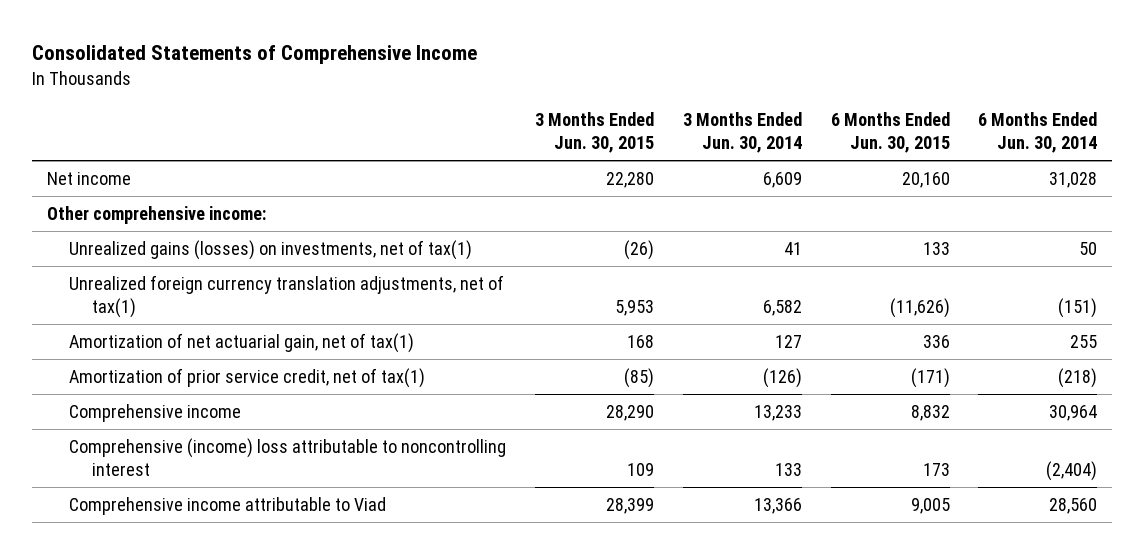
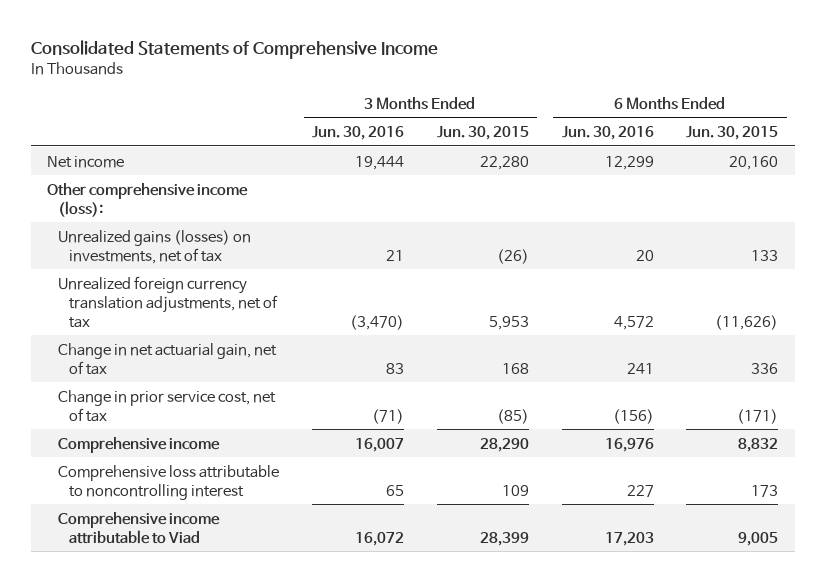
- | 3 Months Ended Jun. 30, 2015 | 3 Months Ended Jun. 30, 2014 | 6 Months Ended Jun. 30, 2015 | 6 Months Ended Jun. 30, 2014
+ | 3 Months Ended Jun. 30, 2016 | 3 Months Ended Jun. 30, 2015 | 6 Months Ended Jun. 30, 2016 | 6 Months Ended Jun. 30, 2015
- Other comprehensive income:
- Unrealized gains (losses) on investments, net of tax(1) | (26) | 41 | 133 | 50
- Unrealized foreign currency translation adjustments, net of tax(1) | 5,953 | 6,582 | (11,626) | (151)
- Amortization of net actuarial gain, net of tax(1) | 168 | 127 | 336 | 255
- Amortization of prior service credit, net of tax(1) | (85) | (126) | (171) | (218)
+ Other comprehensive income (loss):
+ Unrealized gains (losses) on investments, net of tax | 21 | (26) | 20 | 133
+ Unrealized foreign currency translation adjustments, net of tax | (3,470) | 5,953 | 4,572 | (11,626)
+ Change in net actuarial gain, net of tax | 83 | 168 | 241 | 336
+ Change in prior service cost, net of tax | (71) | (85) | (156) | (171)
- Comprehensive (income) loss attributable to noncontrolling interest | 109 | 133 | 173 | (2,404)
+ Comprehensive loss attributable to noncontrolling interest | 65 | 109 | 227 | 173

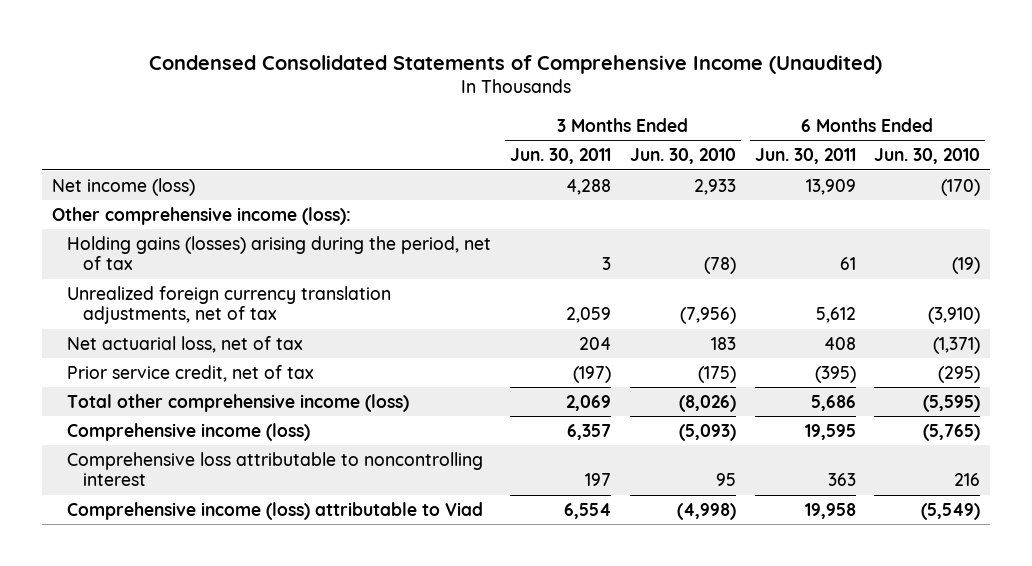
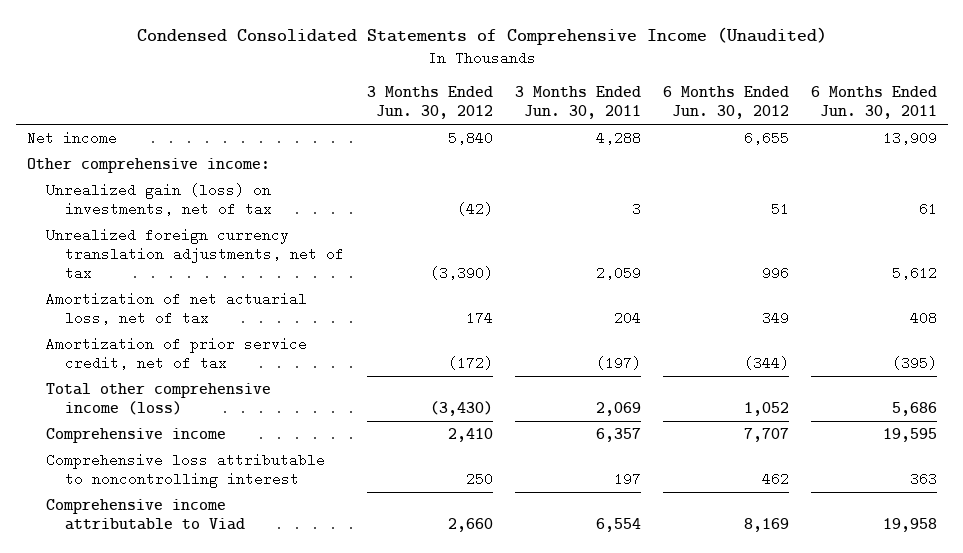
- | 3 Months Ended Jun. 30, 2011 | 3 Months Ended Jun. 30, 2010 | 6 Months Ended Jun. 30, 2011 | 6 Months Ended Jun. 30, 2010
+ | 3 Months Ended Jun. 30, 2012 | 3 Months Ended Jun. 30, 2011 | 6 Months Ended Jun. 30, 2012 | 6 Months Ended Jun. 30, 2011
- Net income (loss) | 4,288 | 2,933 | 13,909 | (170)
- Other comprehensive income (loss):
- Holding gains (losses) arising during the period, net of tax | 3 | (78) | 61 | (19)
+ Net income | 5,840 | 4,288 | 6,655 | 13,909
+ Other comprehensive income:
+ Unrealized gain (loss) on investments, net of tax | (42) | 3 | 51 | 61
- Net actuarial loss, net of tax | 204 | 183 | 408 | (1,371)
- Prior service credit, net of tax | (197) | (175) | (395) | (295)
+ Amortization of net actuarial loss, net of tax | 174 | 204 | 349 | 408
+ Amortization of prior service credit, net of tax | (172) | (197) | (344) | (395)
- Comprehensive income (loss) | 6,357 | (5,093) | 19,595 | (5,765)
+ Comprehensive income | 2,410 | 6,357 | 7,707 | 19,595
- Comprehensive income (loss) attributable to Viad | 6,554 | (4,998) | 19,958 | (5,549)
+ Comprehensive income attributable to Viad | 2,660 | 6,554 | 8,169 | 19,958

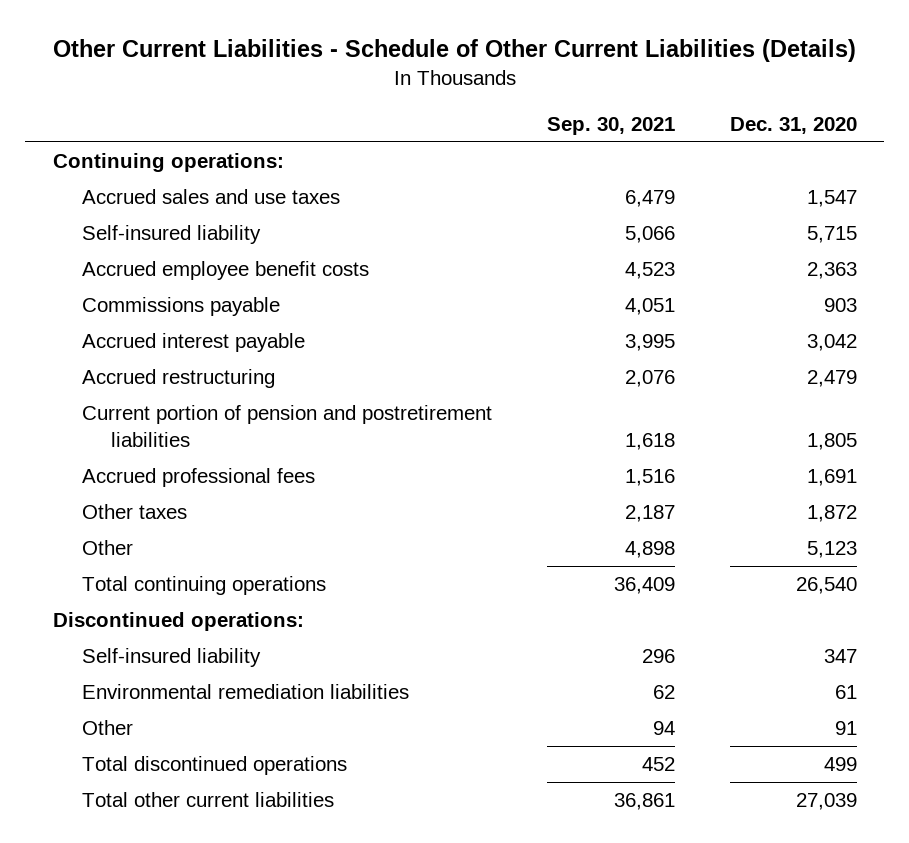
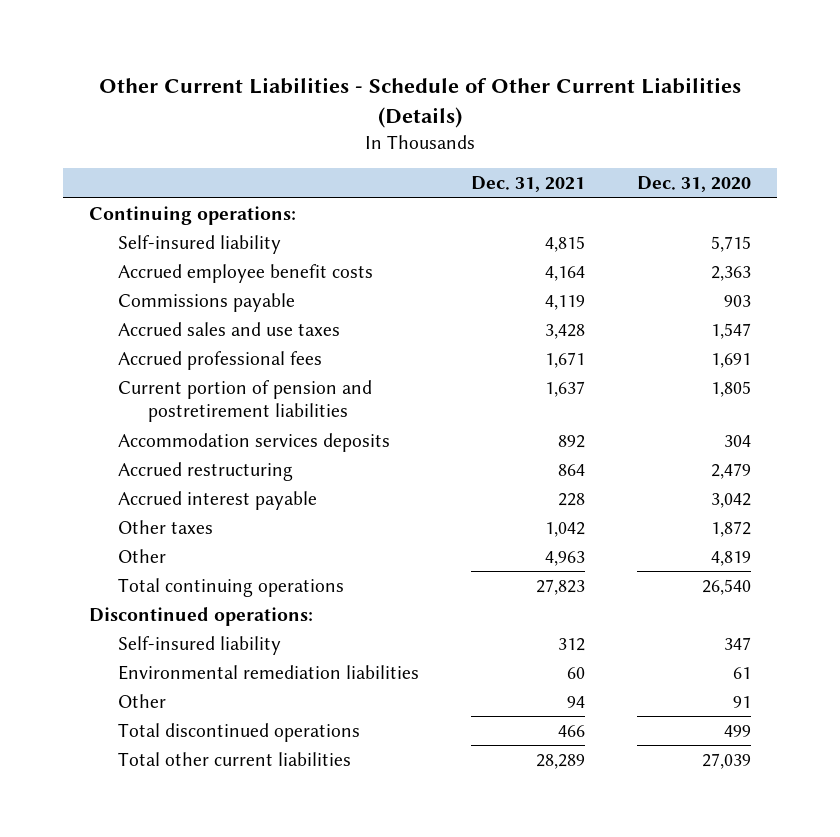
- | Sep. 30, 2021 | Dec. 31, 2020
+ | Dec. 31, 2021 | Dec. 31, 2020
moved down: Accrued sales and use taxes | 3,428 | 1,547
moved down: Current portion of pension and postretirement liabilities | 1,637 | 1,805
+ Accommodation services deposits | 892 | 304
moved down: Accrued restructuring | 864 | 2,479
moved down: Accrued interest payable | 228 | 3,042
- Other | 4,898 | 5,123
+ Other | 4,963 | 4,819

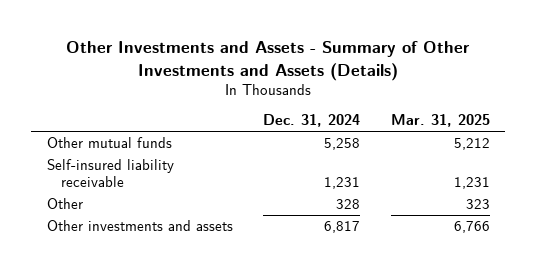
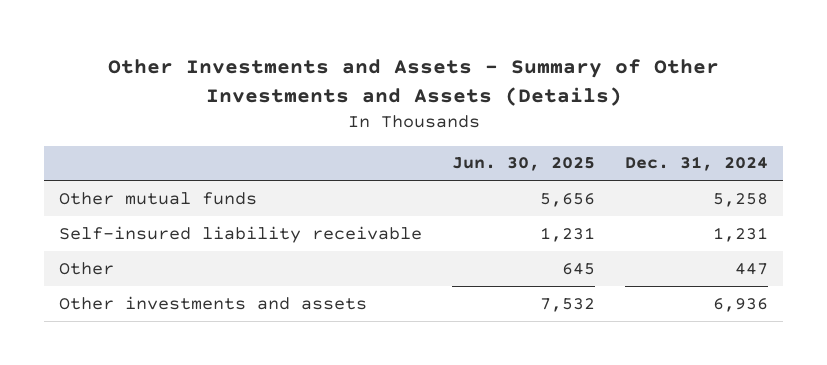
- | Dec. 31, 2024 | Mar. 31, 2025
+ | Jun. 30, 2025 | Dec. 31, 2024
- Other | 328 | 323
- Other investments and assets | 6,817 | 6,766
+ Other | 645 | 447
+ Other investments and assets | 7,532 | 6,936

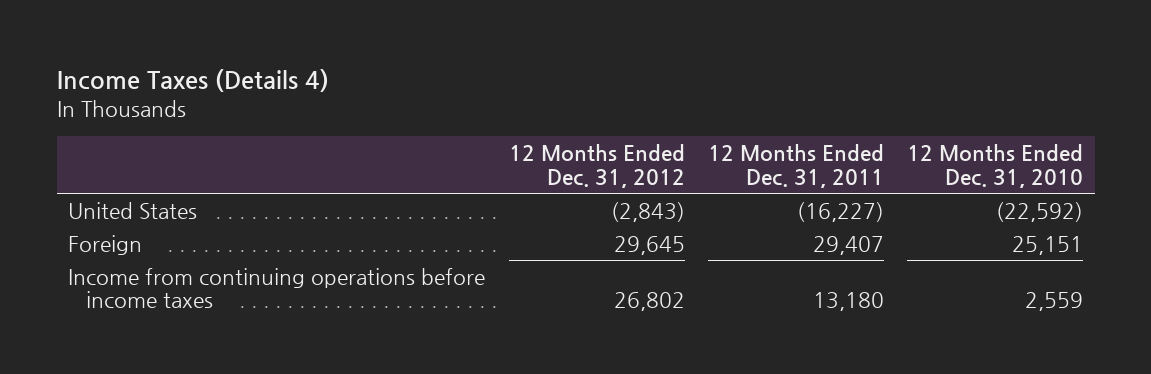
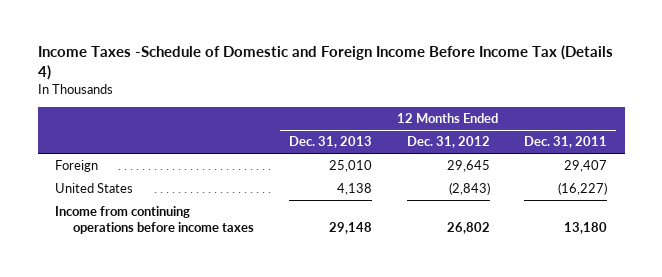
- Income Taxes (Details 4)
+ Income Taxes -Schedule of Domestic and Foreign Income Before Income Tax (Details 4)
- | 12 Months Ended Dec. 31, 2012 | 12 Months Ended Dec. 31, 2011 | 12 Months Ended Dec. 31, 2010
+ | 12 Months Ended Dec. 31, 2013 | 12 Months Ended Dec. 31, 2012 | 12 Months Ended Dec. 31, 2011
moved down: United States | 4,138 | (2,843) | (16,227)

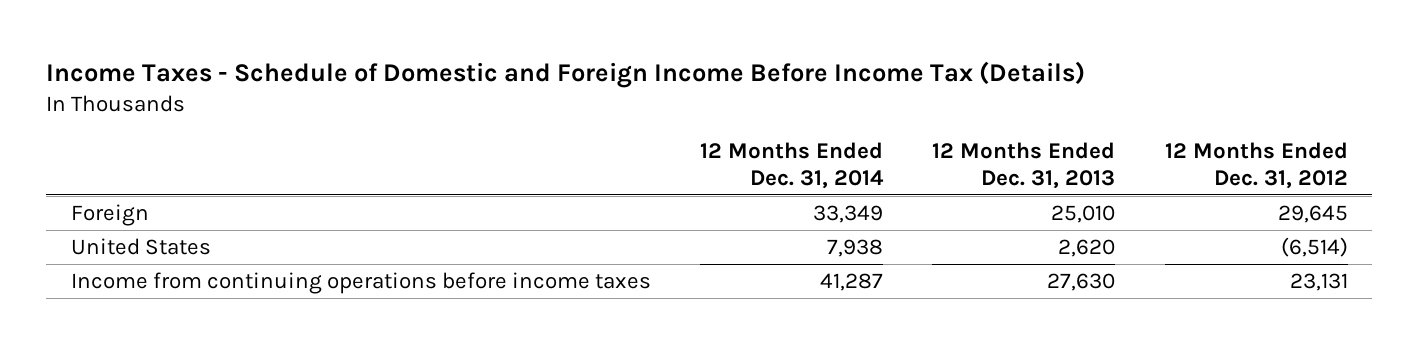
- Income Taxes -Schedule of Domestic and Foreign Income Before Income Tax (Details 4)
+ Income Taxes - Schedule of Domestic and Foreign Income Before Income Tax (Details)
- | 12 Months Ended Dec. 31, 2013 | 12 Months Ended Dec. 31, 2012 | 12 Months Ended Dec. 31, 2011
+ | 12 Months Ended Dec. 31, 2014 | 12 Months Ended Dec. 31, 2013 | 12 Months Ended Dec. 31, 2012
- United States | 4,138 | (2,843) | (16,227)
- Income from continuing operations before income taxes | 29,148 | 26,802 | 13,180
+ United States | 7,938 | 2,620 | (6,514)
+ Income from continuing operations before income taxes | 41,287 | 27,630 | 23,131

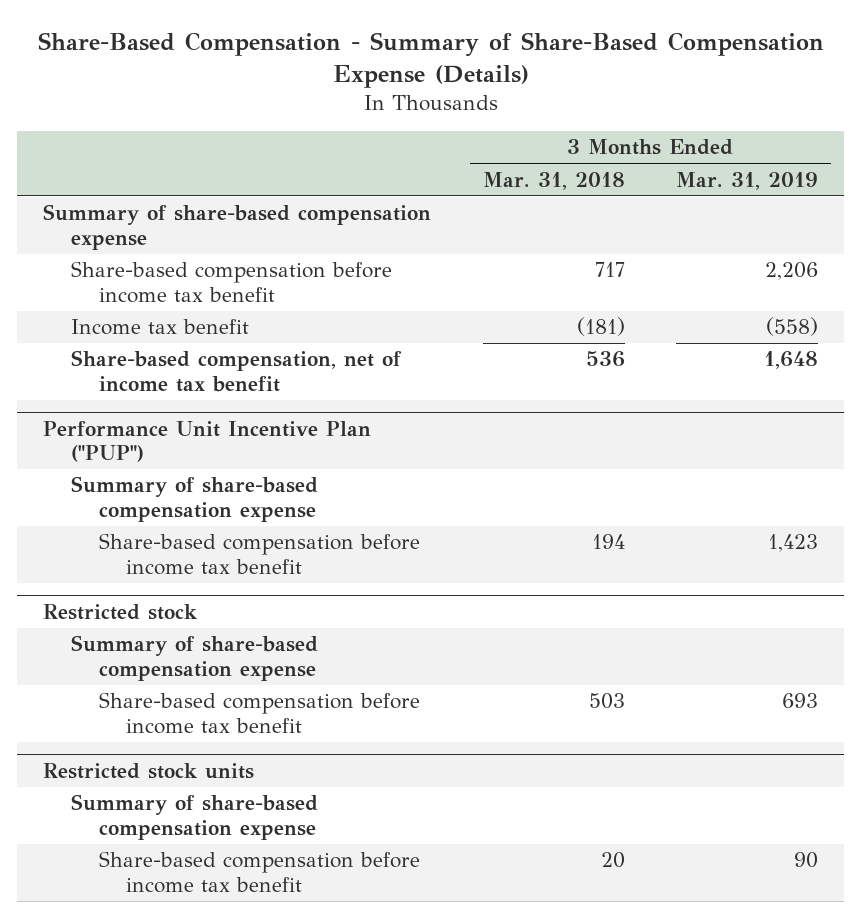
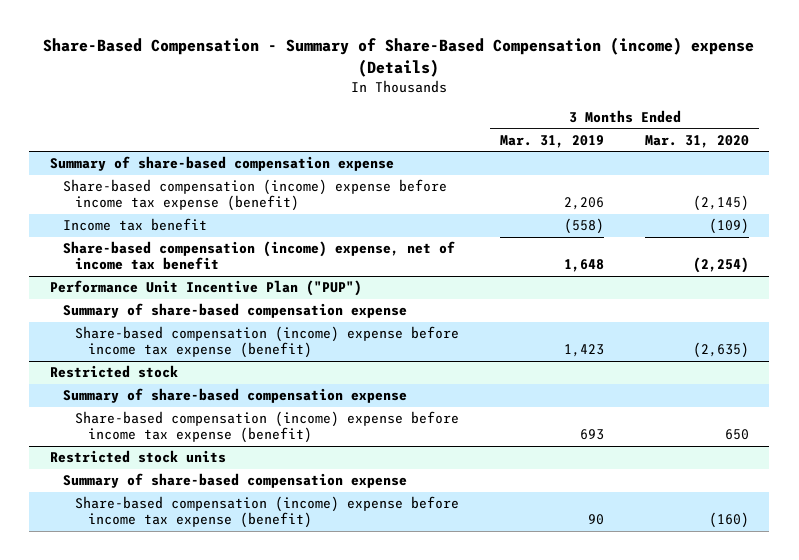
- Share-Based Compensation - Summary of Share-Based Compensation Expense (Details)
+ Share-Based Compensation - Summary of Share-Based Compensation (income) expense (Details)
- | 3 Months Ended Mar. 31, 2018 | 3 Months Ended Mar. 31, 2019
+ | 3 Months Ended Mar. 31, 2019 | 3 Months Ended Mar. 31, 2020
- Share-based compensation before income tax benefit | 717 | 2,206
+ Share-based compensation (income) expense before income tax expense (benefit) | 2,206 | (2,145)
- Share-based compensation, net of income tax benefit | 536 | 1,648
+ Share-based compensation (income) expense, net of income tax benefit | 1,648 | (2,254)
@ Performance Unit Incentive Plan ("PUP")
- Share-based compensation before income tax benefit | 194 | 1,423
+ Share-based compensation (income) expense before income tax expense (benefit) | 1,423 | (2,635)
@ Restricted stock
- Share-based compensation before income tax benefit | 503 | 693
+ Share-based compensation (income) expense before income tax expense (benefit) | 693 | 650
@ Restricted stock units
- Share-based compensation before income tax benefit | 20 | 90
+ Share-based compensation (income) expense before income tax expense (benefit) | 90 | (160)

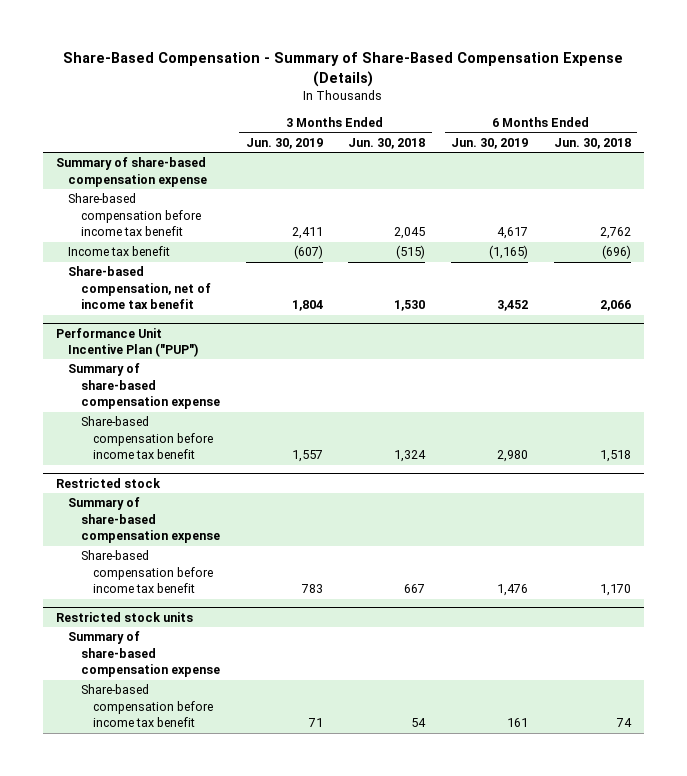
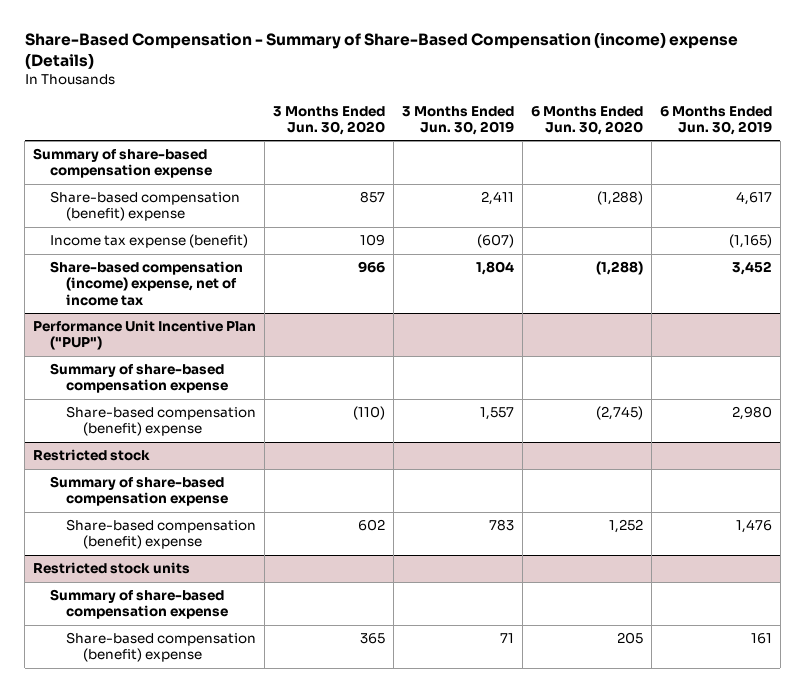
- Share-Based Compensation - Summary of Share-Based Compensation Expense (Details)
+ Share-Based Compensation - Summary of Share-Based Compensation (income) expense (Details)
- | 3 Months Ended Jun. 30, 2019 | 3 Months Ended Jun. 30, 2018 | 6 Months Ended Jun. 30, 2019 | 6 Months Ended Jun. 30, 2018
+ | 3 Months Ended Jun. 30, 2020 | 3 Months Ended Jun. 30, 2019 | 6 Months Ended Jun. 30, 2020 | 6 Months Ended Jun. 30, 2019
- Share-based compensation before income tax benefit | 2,411 | 2,045 | 4,617 | 2,762
- Income tax benefit | (607) | (515) | (1,165) | (696)
- Share-based compensation, net of income tax benefit | 1,804 | 1,530 | 3,452 | 2,066
+ Share-based compensation (benefit) expense | 857 | 2,411 | (1,288) | 4,617
+ Income tax expense (benefit) | 109 | (607) | | (1,165)
+ Share-based compensation (income) expense, net of income tax | 966 | 1,804 | (1,288) | 3,452
@ Performance Unit Incentive Plan ("PUP")
- Share-based compensation before income tax benefit | 1,557 | 1,324 | 2,980 | 1,518
+ Share-based compensation (benefit) expense | (110) | 1,557 | (2,745) | 2,980
@ Restricted stock
- Share-based compensation before income tax benefit | 783 | 667 | 1,476 | 1,170
+ Share-based compensation (benefit) expense | 602 | 783 | 1,252 | 1,476
@ Restricted stock units
- Share-based compensation before income tax benefit | 71 | 54 | 161 | 74
+ Share-based compensation (benefit) expense | 365 | 71 | 205 | 161

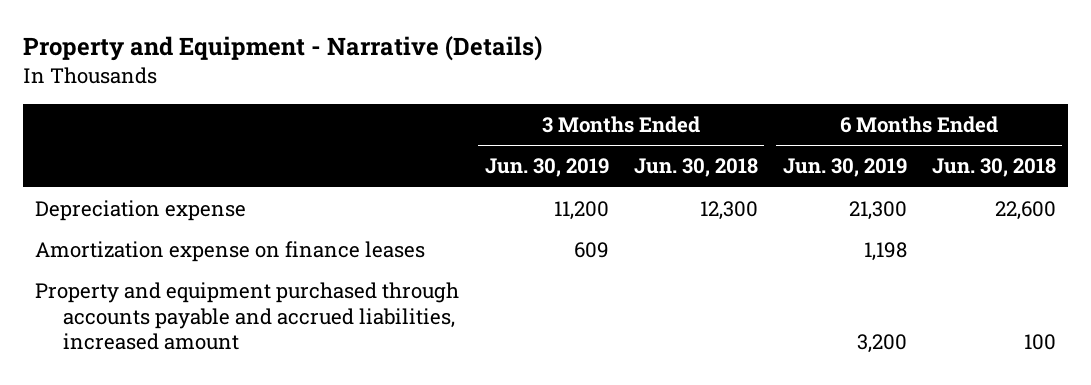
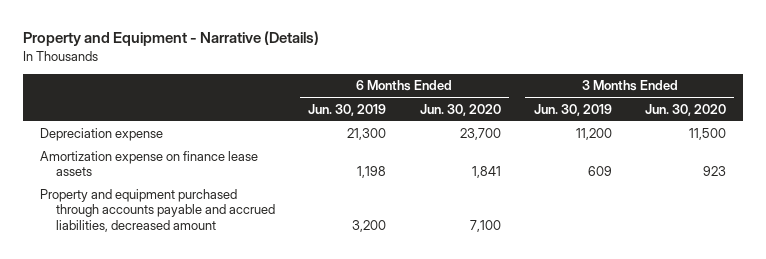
- | 3 Months Ended Jun. 30, 2019 | 3 Months Ended Jun. 30, 2018 | 6 Months Ended Jun. 30, 2019 | 6 Months Ended Jun. 30, 2018
+ | 6 Months Ended Jun. 30, 2019 | 6 Months Ended Jun. 30, 2020 | 3 Months Ended Jun. 30, 2019 | 3 Months Ended Jun. 30, 2020
- Amortization expense on finance leases | 609 | | 1,198 |
- Property and equipment purchased through accounts payable and accrued liabilities, increased amount | | | 3,200 | 100
+ Amortization expense on finance lease assets | 1,198 | 1,841 | 609 | 923
+ Property and equipment purchased through accounts payable and accrued liabilities, decreased amount | 3,200 | 7,100 | |

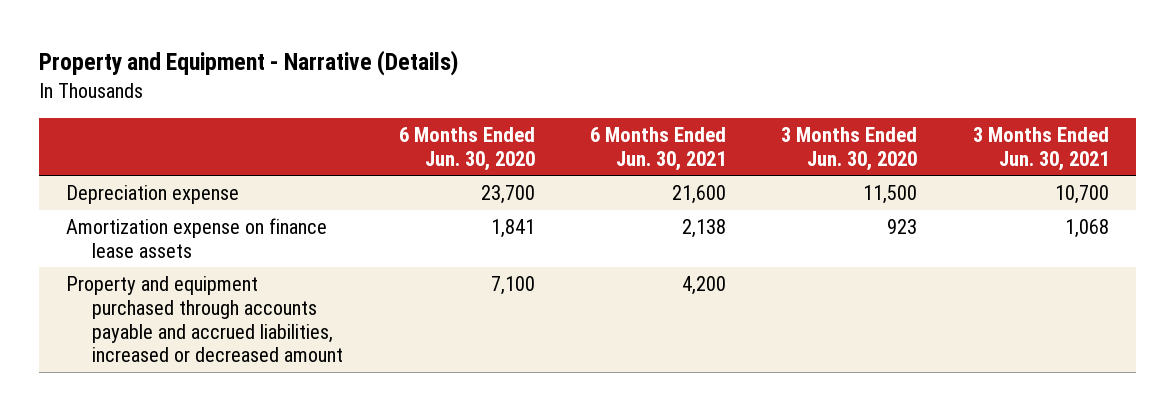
- | 6 Months Ended Jun. 30, 2019 | 6 Months Ended Jun. 30, 2020 | 3 Months Ended Jun. 30, 2019 | 3 Months Ended Jun. 30, 2020
+ | 6 Months Ended Jun. 30, 2020 | 6 Months Ended Jun. 30, 2021 | 3 Months Ended Jun. 30, 2020 | 3 Months Ended Jun. 30, 2021
- Property and equipment purchased through accounts payable and accrued liabilities, decreased amount | 3,200 | 7,100 | |
+ Property and equipment purchased through accounts payable and accrued liabilities, increased or decreased amount | 7,100 | 4,200 | |

